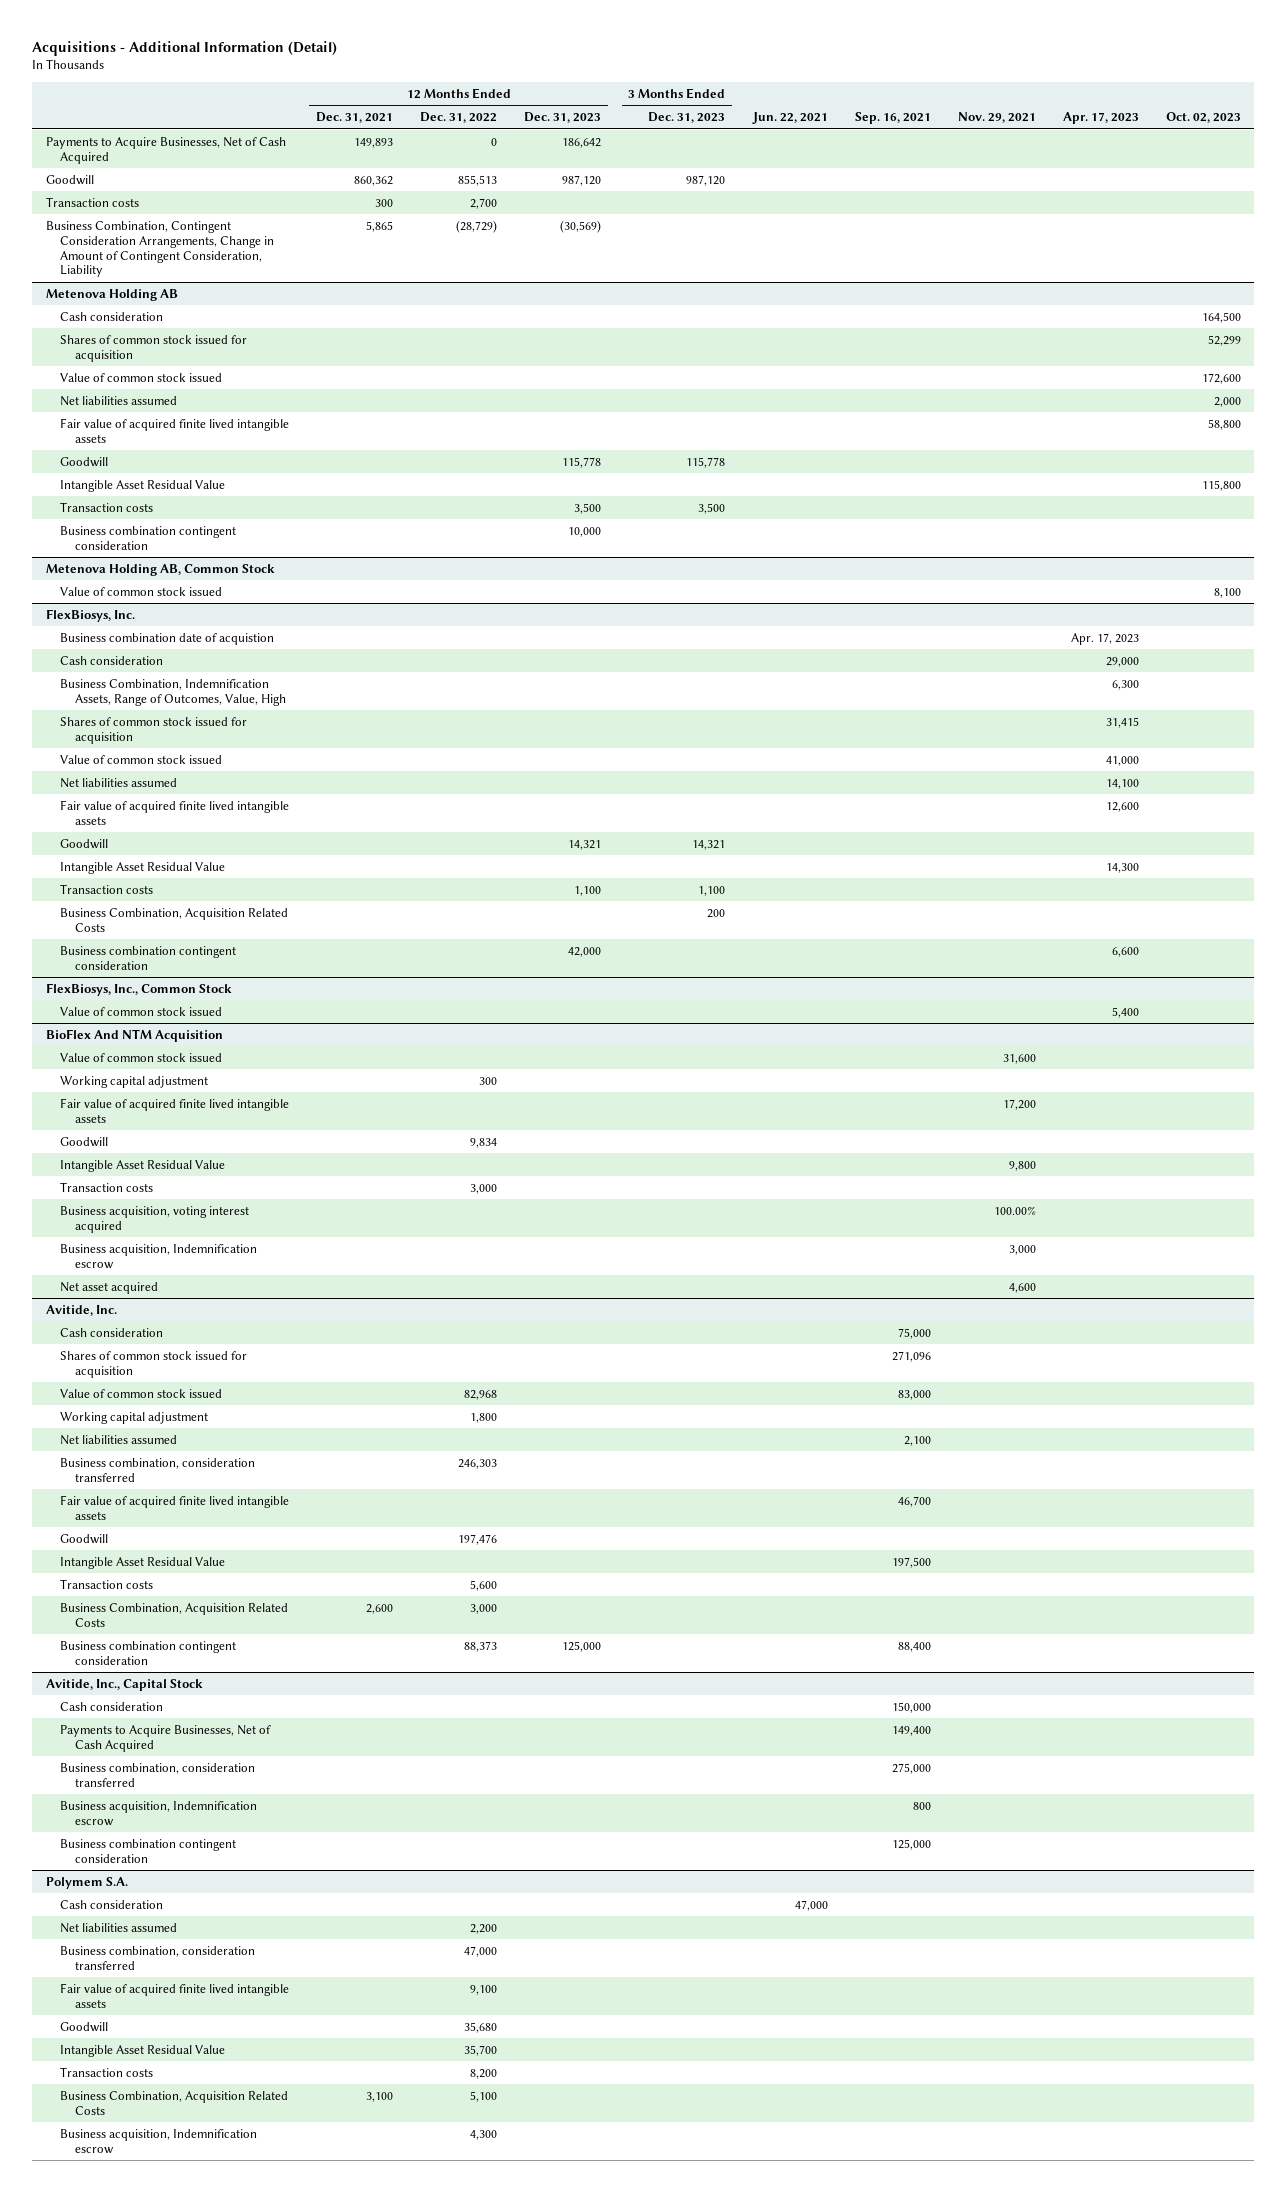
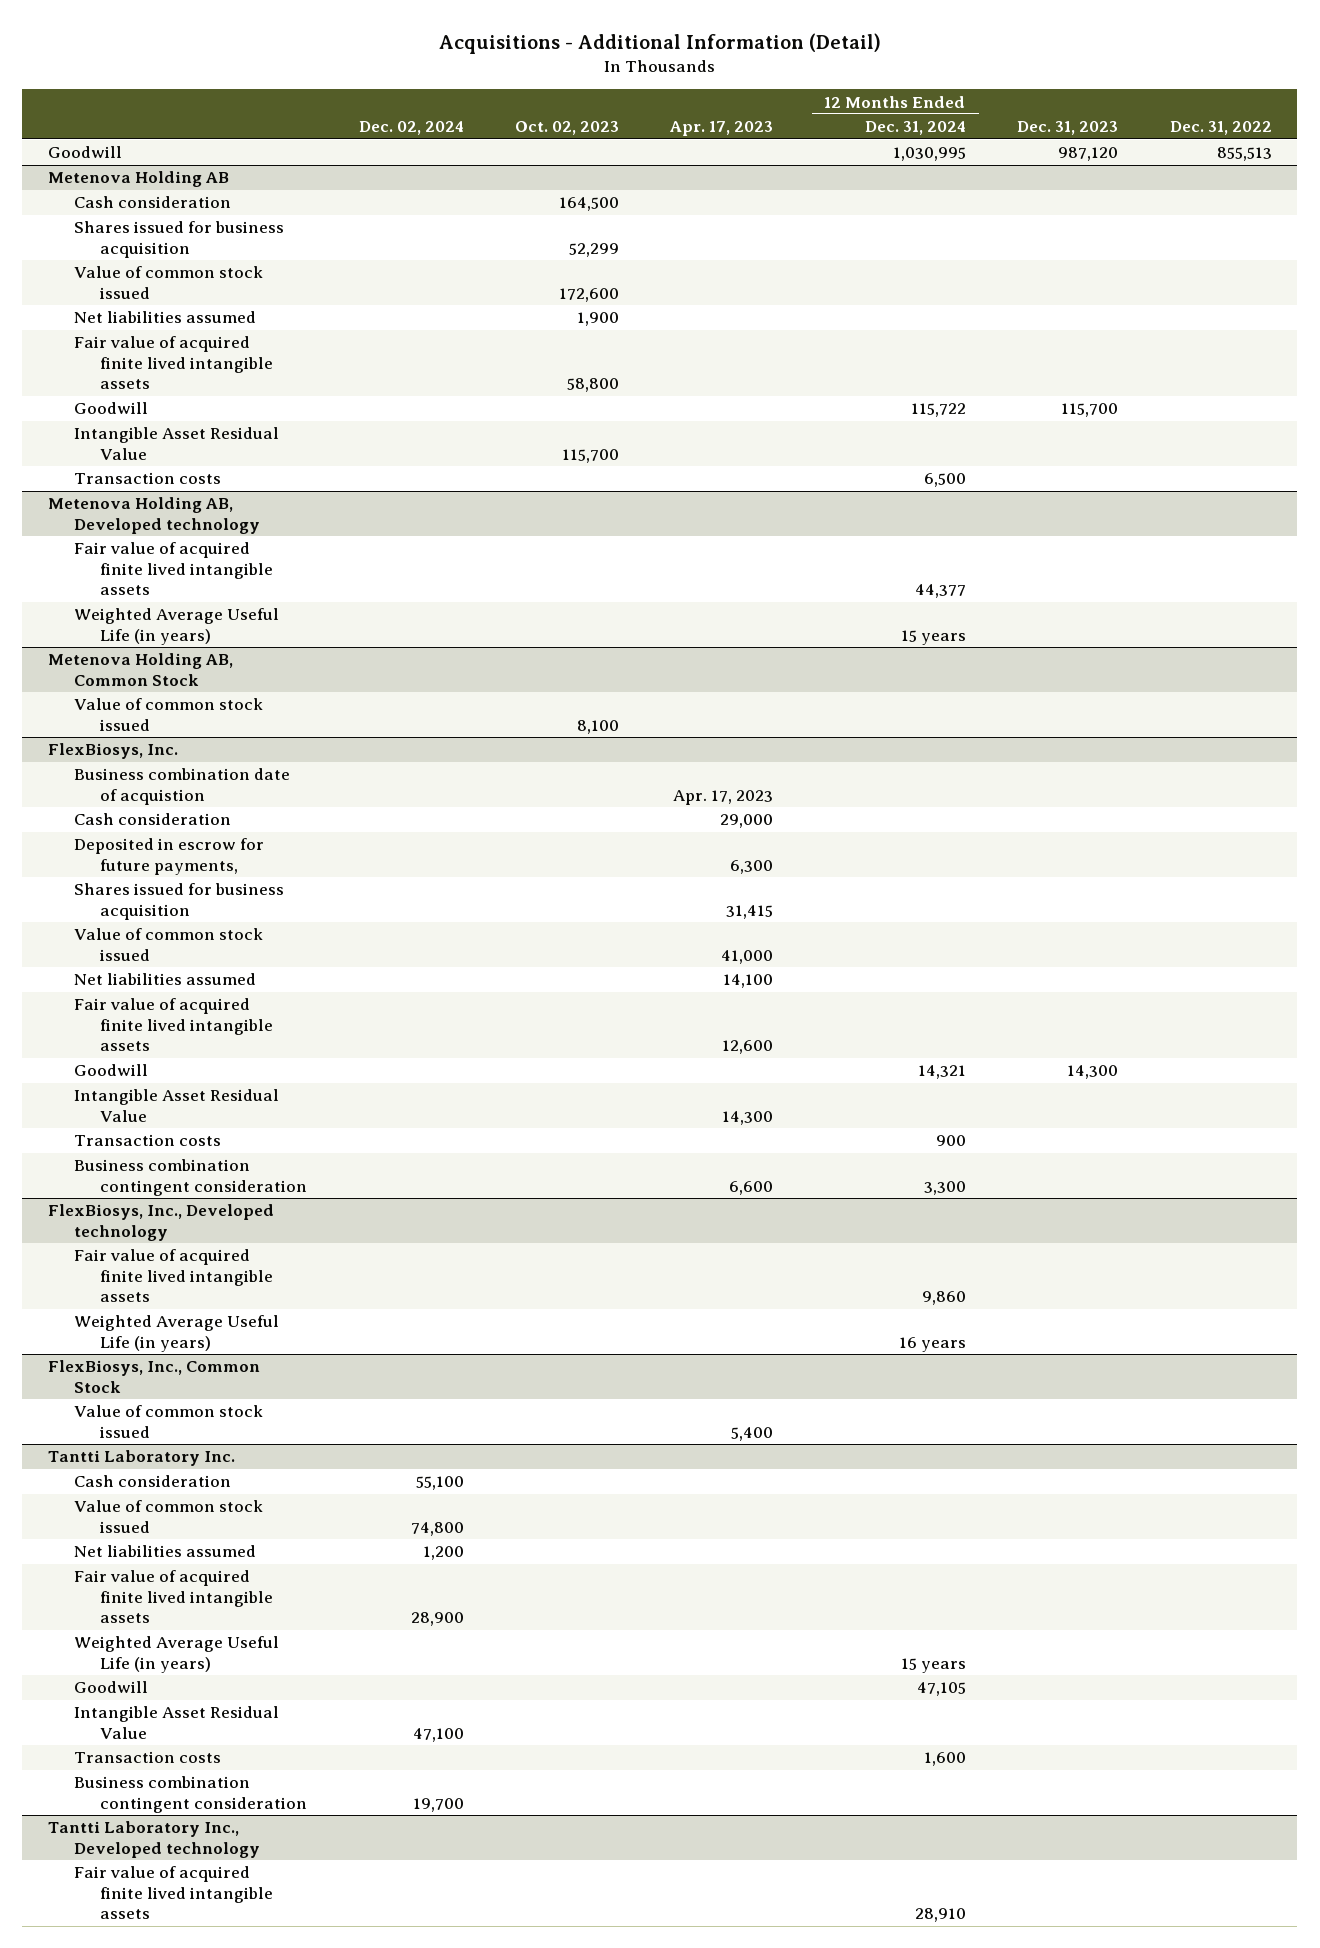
- | 12 Months Ended Dec. 31, 2021 | 12 Months Ended Dec. 31, 2022 | 12 Months Ended Dec. 31, 2023 | 3 Months Ended Dec. 31, 2023 | Jun. 22, 2021 | Sep. 16, 2021 | Nov. 29, 2021 | Apr. 17, 2023 | Oct. 02, 2023
+ | Dec. 02, 2024 | Oct. 02, 2023 | Apr. 17, 2023 | 12 Months Ended Dec. 31, 2024 | Dec. 31, 2023 | Dec. 31, 2022
- Payments to Acquire Businesses, Net of Cash Acquired | 149,893 | 0 | 186,642 | | | | | |
- Transaction costs | 300 | 2,700 | | | | | | |
- Business Combination, Contingent Consideration Arrangements, Change in Amount of Contingent Consideration, Liability | 5,865 | (28,729) | (30,569) | | | | | |
@ Metenova Holding AB
- Shares of common stock issued for acquisition | | | | | | | | | 52,299
+ Shares issued for business acquisition | | 52,299 | | | |
- Net liabilities assumed | | | | | | | | | 2,000
+ Net liabilities assumed | | 1,900 | | | |
- Intangible Asset Residual Value | | | | | | | | | 115,800
+ Intangible Asset Residual Value | | 115,700 | | | |
- Business combination contingent consideration | | | 10,000 | | | | | |
+ Metenova Holding AB, Developed technology
+ Fair value of acquired finite lived intangible assets | | | | 44,377 | |
+ Weighted Average Useful Life (in years) | | | | 15 years | |
@ FlexBiosys, Inc.
- Business Combination, Indemnification Assets, Range of Outcomes, Value, High | | | | | | | | 6,300 |
- Shares of common stock issued for acquisition | | | | | | | | 31,415 |
+ Deposited in escrow for future payments, | | | 6,300 | | |
+ Shares issued for business acquisition | | | 31,415 | | |
- Business Combination, Acquisition Related Costs | | | | 200 | | | | |
+ FlexBiosys, Inc., Developed technology
+ Fair value of acquired finite lived intangible assets | | | | 9,860 | |
+ Weighted Average Useful Life (in years) | | | | 16 years | |
- BioFlex And NTM Acquisition
- Value of common stock issued | | | | | | | 31,600 | |
- Working capital adjustment | | 300 | | | | | | |
- Fair value of acquired finite lived intangible assets | | | | | | | 17,200 | |
- Goodwill | | 9,834 | | | | | | |
- Intangible Asset Residual Value | | | | | | | 9,800 | |
- Transaction costs | | 3,000 | | | | | | |
- Business acquisition, voting interest acquired | | | | | | | 100.00% | |
- Business acquisition, Indemnification escrow | | | | | | | 3,000 | |
- Net asset acquired | | | | | | | 4,600 | |
- Avitide, Inc.
- Cash consideration | | | | | | 75,000 | | |
- Shares of common stock issued for acquisition | | | | | | 271,096 | | |
- Value of common stock issued | | 82,968 | | | | 83,000 | | |
- Working capital adjustment | | 1,800 | | | | | | |
- Net liabilities assumed | | | | | | 2,100 | | |
- Business combination, consideration transferred | | 246,303 | | | | | | |
- Fair value of acquired finite lived intangible assets | | | | | | 46,700 | | |
- Goodwill | | 197,476 | | | | | | |
- Intangible Asset Residual Value | | | | | | 197,500 | | |
- Transaction costs | | 5,600 | | | | | | |
- Business Combination, Acquisition Related Costs | 2,600 | 3,000 | | | | | | |
- Business combination contingent consideration | | 88,373 | 125,000 | | | 88,400 | | |
- Avitide, Inc., Capital Stock
- Cash consideration | | | | | | 150,000 | | |
- Payments to Acquire Businesses, Net of Cash Acquired | | | | | | 149,400 | | |
- Business combination, consideration transferred | | | | | | 275,000 | | |
- Business acquisition, Indemnification escrow | | | | | | 800 | | |
- Business combination contingent consideration | | | | | | 125,000 | | |
- Polymem S.A.
- Cash consideration | | | | | 47,000 | | | |
- Net liabilities assumed | | 2,200 | | | | | | |
- Business combination, consideration transferred | | 47,000 | | | | | | |
- Fair value of acquired finite lived intangible assets | | 9,100 | | | | | | |
- Goodwill | | 35,680 | | | | | | |
- Intangible Asset Residual Value | | 35,700 | | | | | | |
- Transaction costs | | 8,200 | | | | | | |
- Business Combination, Acquisition Related Costs | 3,100 | 5,100 | | | | | | |
- Business acquisition, Indemnification escrow | | 4,300 | | | | | | |
+ Tantti Laboratory Inc.
+ Cash consideration | 55,100 | | | | |
+ Value of common stock issued | 74,800 | | | | |
+ Net liabilities assumed | 1,200 | | | | |
+ Fair value of acquired finite lived intangible assets | 28,900 | | | | |
+ Weighted Average Useful Life (in years) | | | | 15 years | |
+ Goodwill | | | | 47,105 | |
+ Intangible Asset Residual Value | 47,100 | | | | |
+ Transaction costs | | | | 1,600 | |
+ Business combination contingent consideration | 19,700 | | | | |
+ Tantti Laboratory Inc., Developed technology
+ Fair value of acquired finite lived intangible assets | | | | 28,910 | |

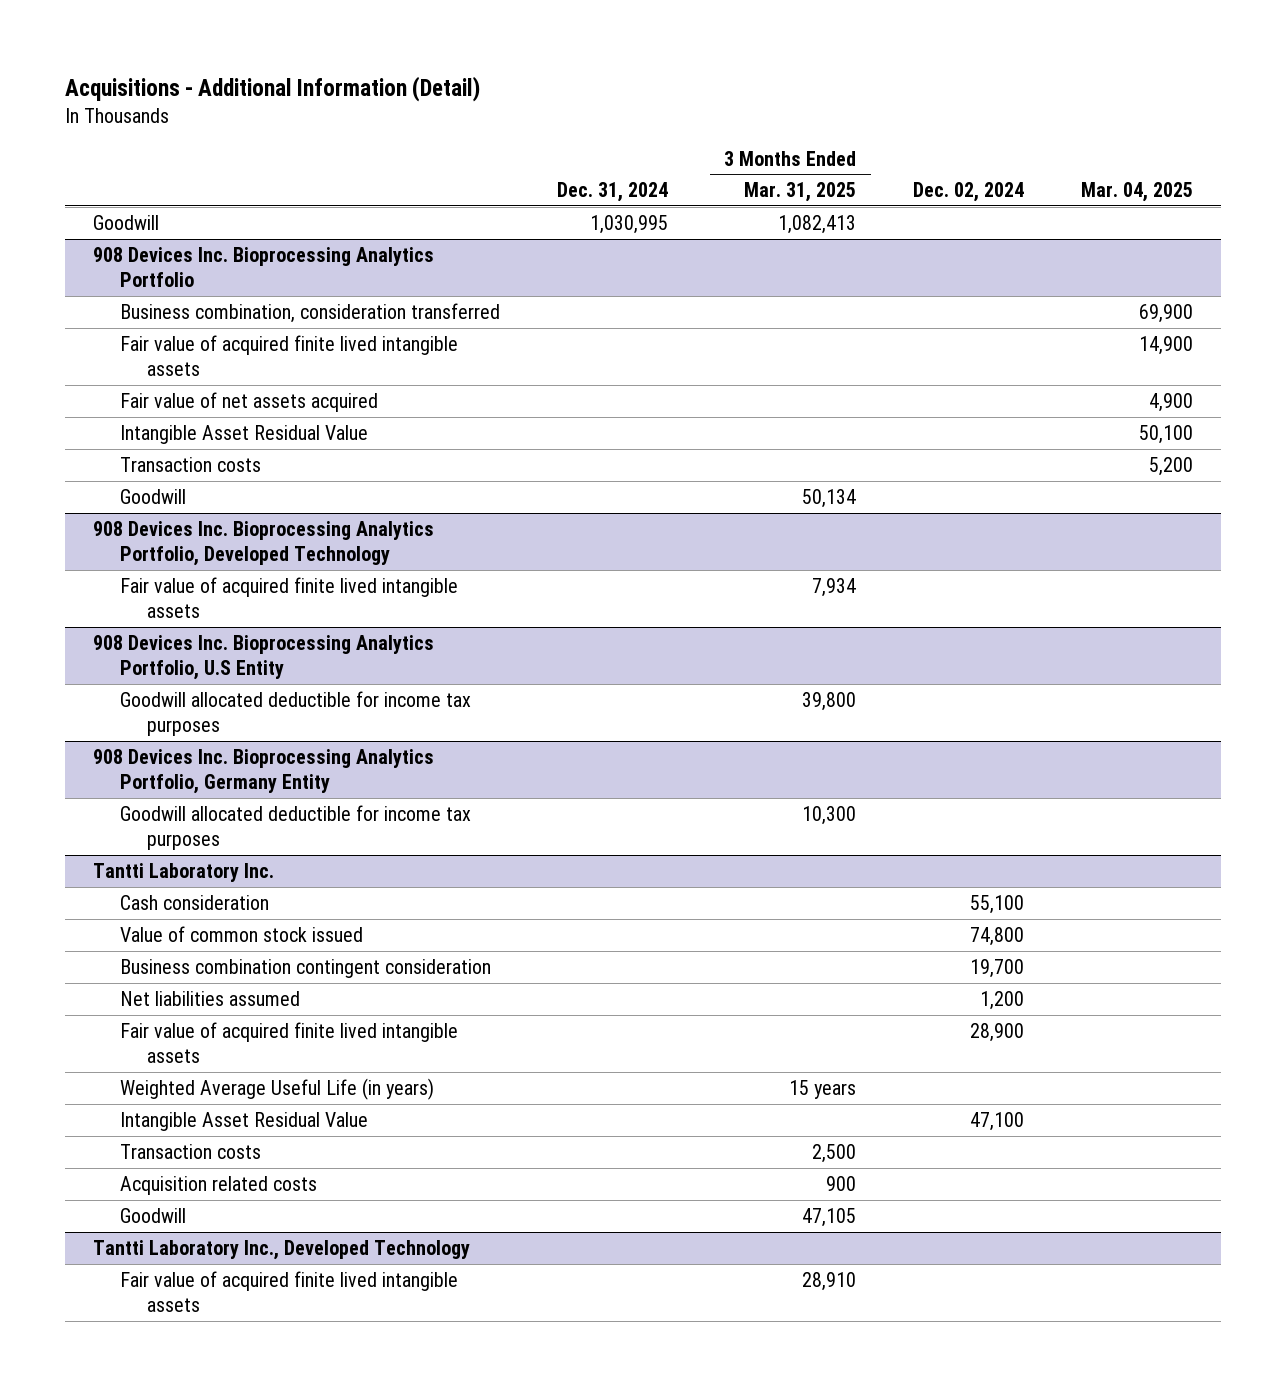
- | Dec. 02, 2024 | Oct. 02, 2023 | Apr. 17, 2023 | 12 Months Ended Dec. 31, 2024 | Dec. 31, 2023 | Dec. 31, 2022
+ | Dec. 31, 2024 | 3 Months Ended Mar. 31, 2025 | Dec. 02, 2024 | Mar. 04, 2025
- Metenova Holding AB
- Cash consideration | | 164,500 | | | |
- Shares issued for business acquisition | | 52,299 | | | |
- Value of common stock issued | | 172,600 | | | |
- Net liabilities assumed | | 1,900 | | | |
- Fair value of acquired finite lived intangible assets | | 58,800 | | | |
- Goodwill | | | | 115,722 | 115,700 |
- Intangible Asset Residual Value | | 115,700 | | | |
- Transaction costs | | | | 6,500 | |
- Metenova Holding AB, Developed technology
- Fair value of acquired finite lived intangible assets | | | | 44,377 | |
- Weighted Average Useful Life (in years) | | | | 15 years | |
- Metenova Holding AB, Common Stock
- Value of common stock issued | | 8,100 | | | |
- FlexBiosys, Inc.
- Business combination date of acquistion | | | Apr. 17, 2023 | | |
- Cash consideration | | | 29,000 | | |
- Deposited in escrow for future payments, | | | 6,300 | | |
- Shares issued for business acquisition | | | 31,415 | | |
- Value of common stock issued | | | 41,000 | | |
- Net liabilities assumed | | | 14,100 | | |
- Fair value of acquired finite lived intangible assets | | | 12,600 | | |
- Goodwill | | | | 14,321 | 14,300 |
- Intangible Asset Residual Value | | | 14,300 | | |
- Transaction costs | | | | 900 | |
- Business combination contingent consideration | | | 6,600 | 3,300 | |
- FlexBiosys, Inc., Developed technology
- Fair value of acquired finite lived intangible assets | | | | 9,860 | |
- Weighted Average Useful Life (in years) | | | | 16 years | |
- FlexBiosys, Inc., Common Stock
- Value of common stock issued | | | 5,400 | | |
+ 908 Devices Inc. Bioprocessing Analytics Portfolio
+ Business combination, consideration transferred | | | | 69,900
+ Fair value of acquired finite lived intangible assets | | | | 14,900
+ Fair value of net assets acquired | | | | 4,900
+ Intangible Asset Residual Value | | | | 50,100
+ Transaction costs | | | | 5,200
+ Goodwill | | 50,134 | |
+ 908 Devices Inc. Bioprocessing Analytics Portfolio, Developed Technology
+ Fair value of acquired finite lived intangible assets | | 7,934 | |
+ 908 Devices Inc. Bioprocessing Analytics Portfolio, U.S Entity
+ Goodwill allocated deductible for income tax purposes | | 39,800 | |
+ 908 Devices Inc. Bioprocessing Analytics Portfolio, Germany Entity
+ Goodwill allocated deductible for income tax purposes | | 10,300 | |
@ Tantti Laboratory Inc.
moved up: Business combination contingent consideration | | | 19,700 |
- Tantti Laboratory Inc., Developed technology
@ Tantti Laboratory Inc.
+ Acquisition related costs | | 900 | |
moved down: Goodwill | | 47,105 | |
+ Tantti Laboratory Inc., Developed Technology

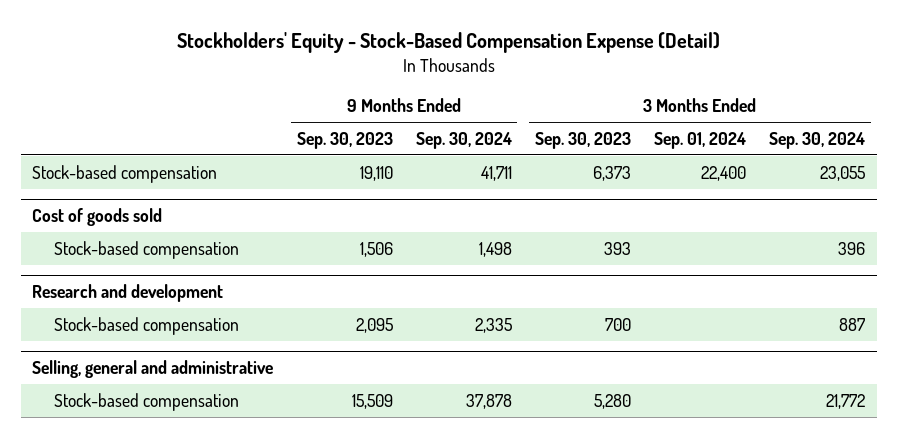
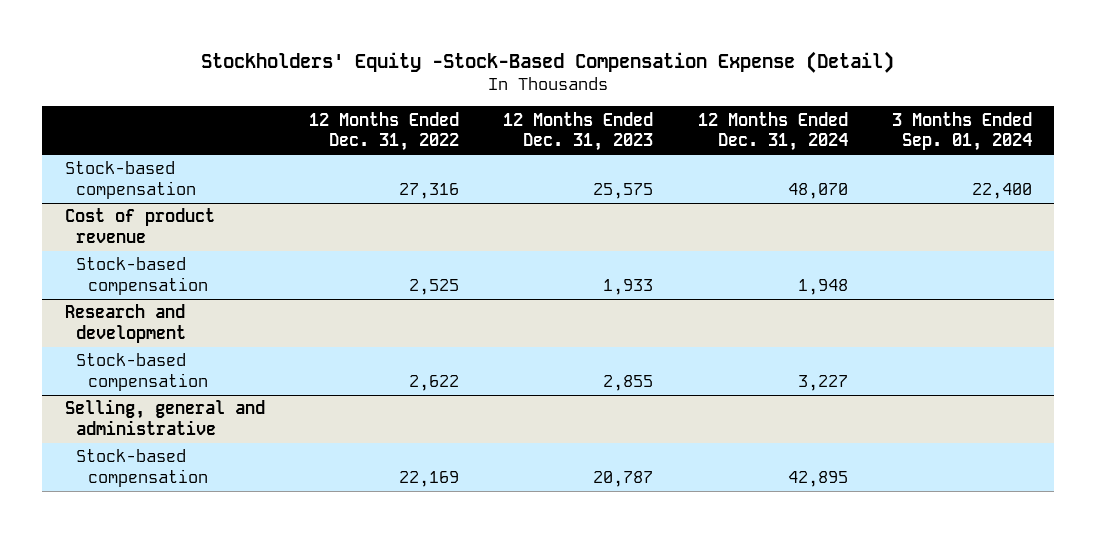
- Stockholders' Equity - Stock-Based Compensation Expense (Detail)
+ Stockholders' Equity -Stock-Based Compensation Expense (Detail)
- | 9 Months Ended Sep. 30, 2023 | 9 Months Ended Sep. 30, 2024 | 3 Months Ended Sep. 30, 2023 | 3 Months Ended Sep. 01, 2024 | 3 Months Ended Sep. 30, 2024
+ | 12 Months Ended Dec. 31, 2022 | 12 Months Ended Dec. 31, 2023 | 12 Months Ended Dec. 31, 2024 | 3 Months Ended Sep. 01, 2024
- Cost of goods sold
+ Cost of product revenue

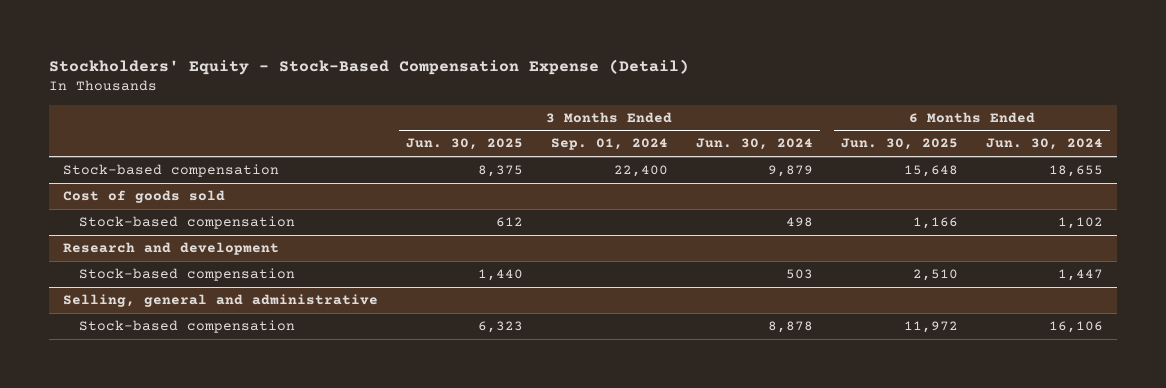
- Stockholders' Equity -Stock-Based Compensation Expense (Detail)
+ Stockholders' Equity - Stock-Based Compensation Expense (Detail)
- | 12 Months Ended Dec. 31, 2022 | 12 Months Ended Dec. 31, 2023 | 12 Months Ended Dec. 31, 2024 | 3 Months Ended Sep. 01, 2024
+ | 3 Months Ended Jun. 30, 2025 | 3 Months Ended Sep. 01, 2024 | 3 Months Ended Jun. 30, 2024 | 6 Months Ended Jun. 30, 2025 | 6 Months Ended Jun. 30, 2024
- Cost of product revenue
+ Cost of goods sold

